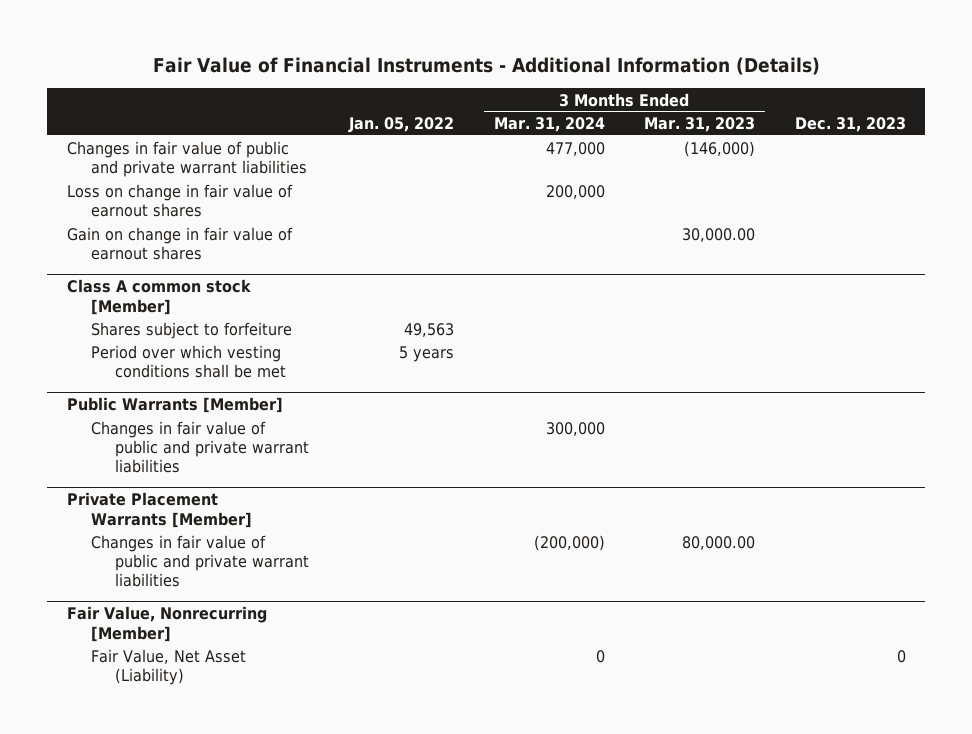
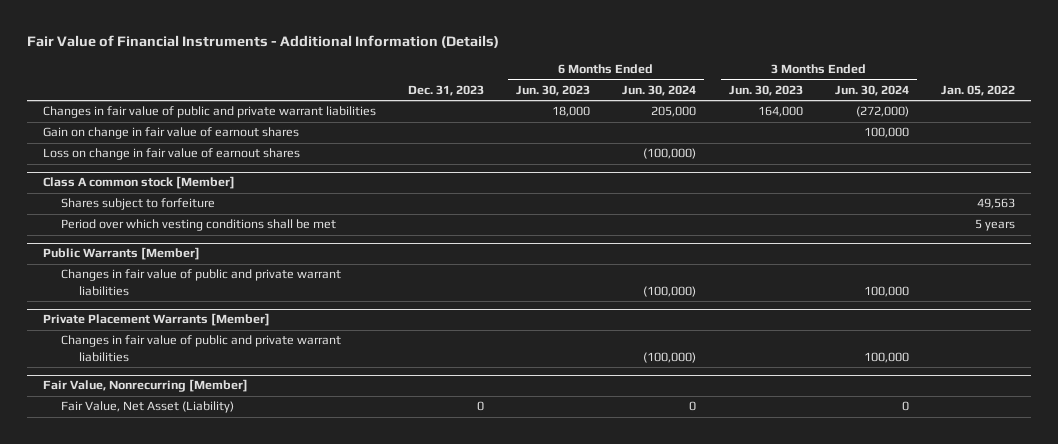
- | Jan. 05, 2022 | 3 Months Ended Mar. 31, 2024 | 3 Months Ended Mar. 31, 2023 | Dec. 31, 2023
+ | Dec. 31, 2023 | 6 Months Ended Jun. 30, 2023 | 6 Months Ended Jun. 30, 2024 | 3 Months Ended Jun. 30, 2023 | 3 Months Ended Jun. 30, 2024 | Jan. 05, 2022
moved down: Loss on change in fair value of earnout shares | | | (100,000) | | |

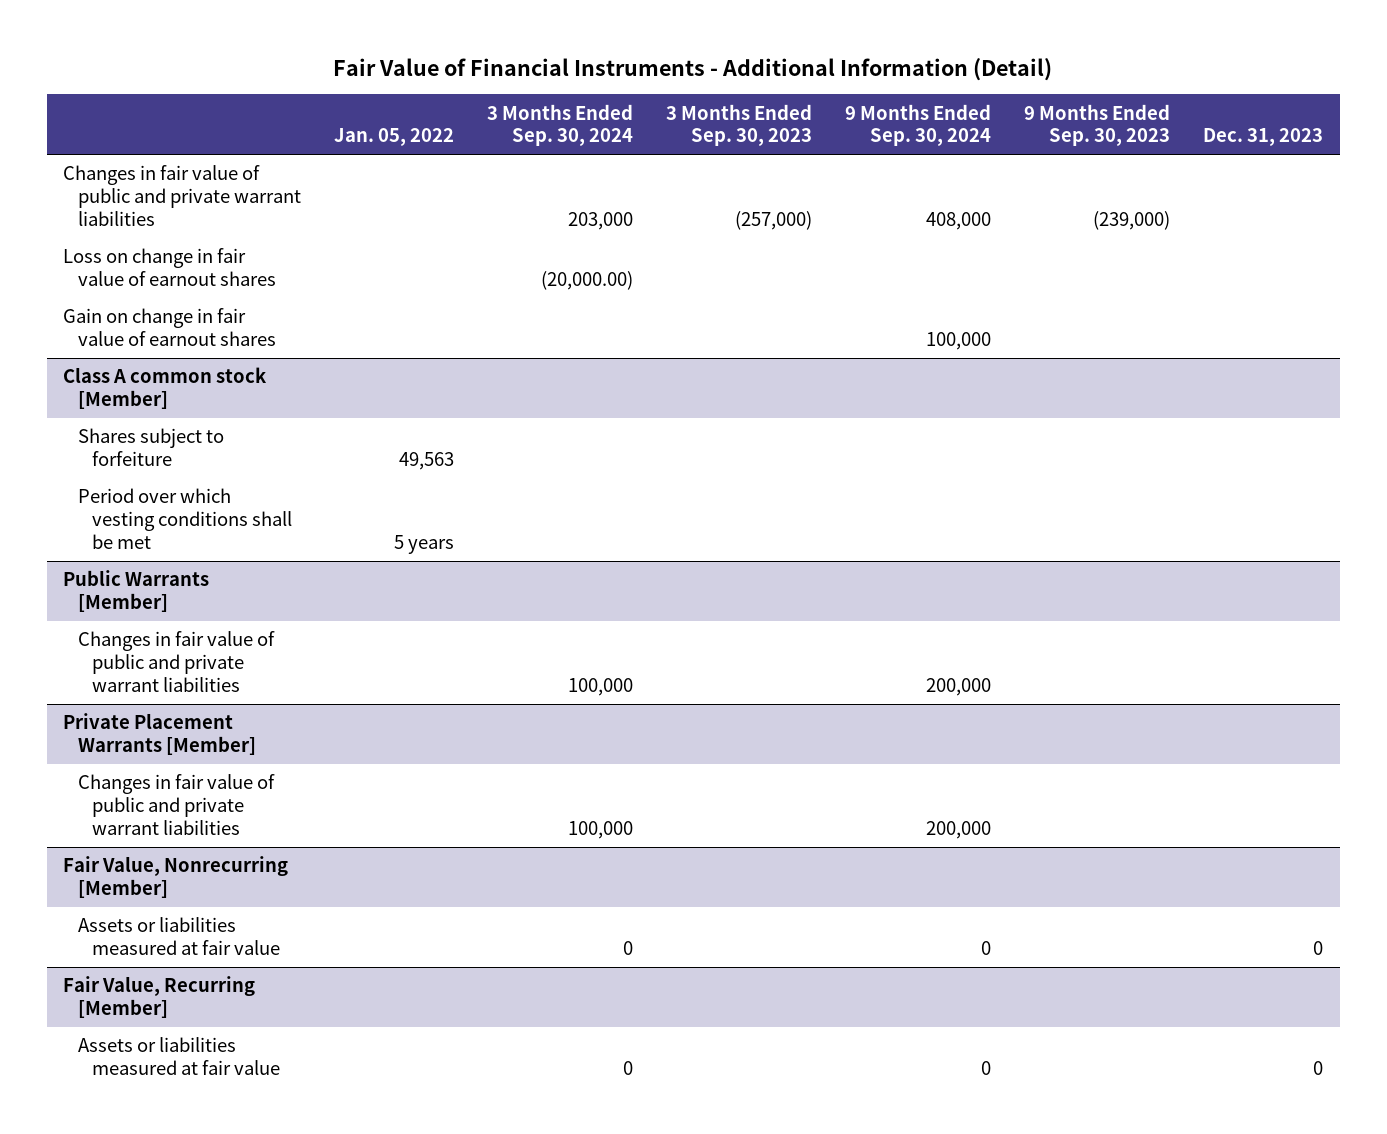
- Fair Value of Financial Instruments - Additional Information (Details)
+ Fair Value of Financial Instruments - Additional Information (Detail)
- | Dec. 31, 2023 | 6 Months Ended Jun. 30, 2023 | 6 Months Ended Jun. 30, 2024 | 3 Months Ended Jun. 30, 2023 | 3 Months Ended Jun. 30, 2024 | Jan. 05, 2022
+ | Jan. 05, 2022 | 3 Months Ended Sep. 30, 2024 | 3 Months Ended Sep. 30, 2023 | 9 Months Ended Sep. 30, 2024 | 9 Months Ended Sep. 30, 2023 | Dec. 31, 2023
moved down: Gain on change in fair value of earnout shares | | | | 100,000 | |
@ Fair Value, Nonrecurring [Member]
- Fair Value, Net Asset (Liability) | 0 | | 0 | | 0 |
+ Assets or liabilities measured at fair value | | 0 | | 0 | | 0
+ Fair Value, Recurring [Member]
+ Assets or liabilities measured at fair value | | 0 | | 0 | | 0

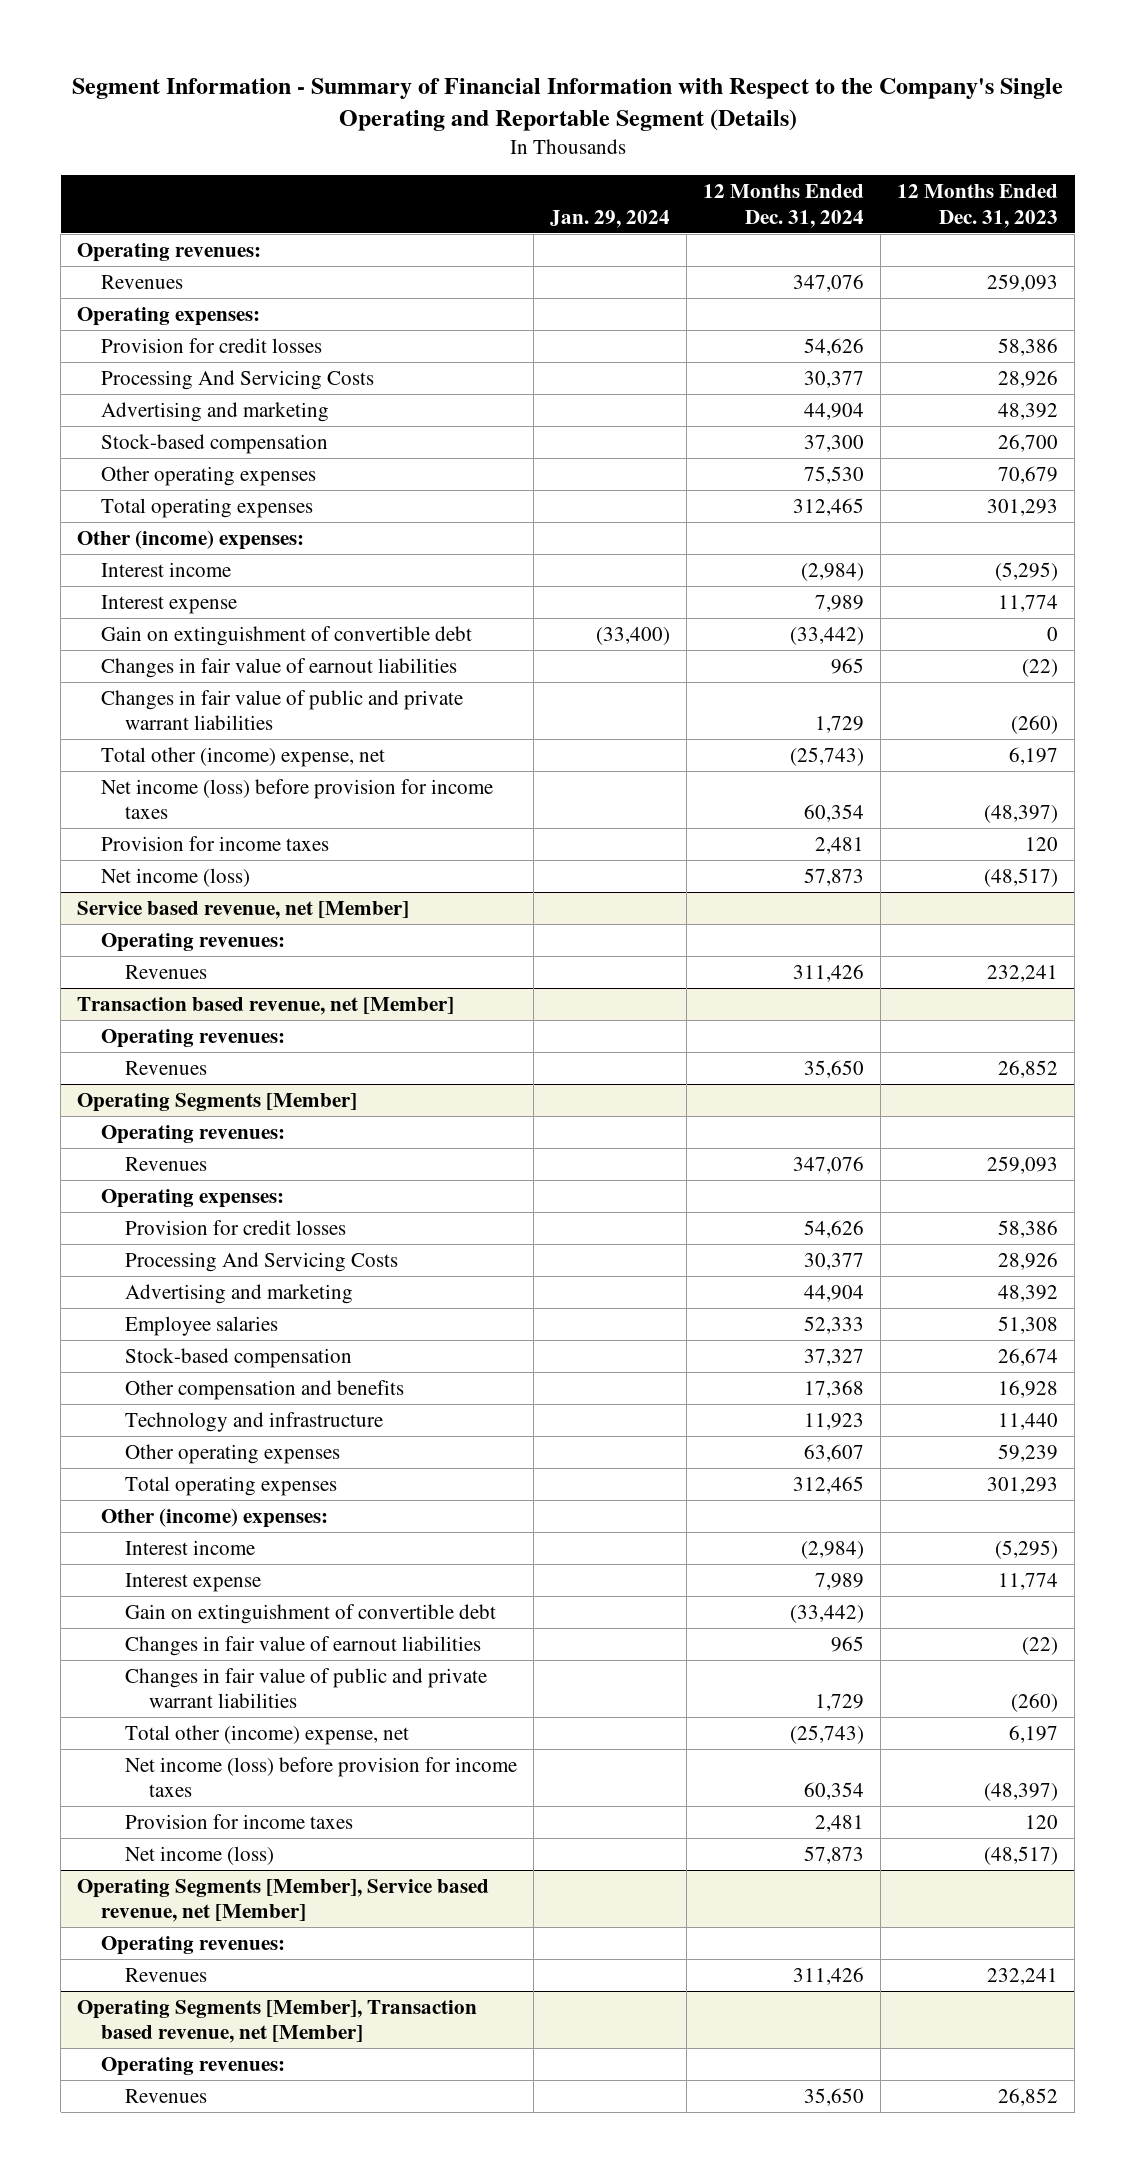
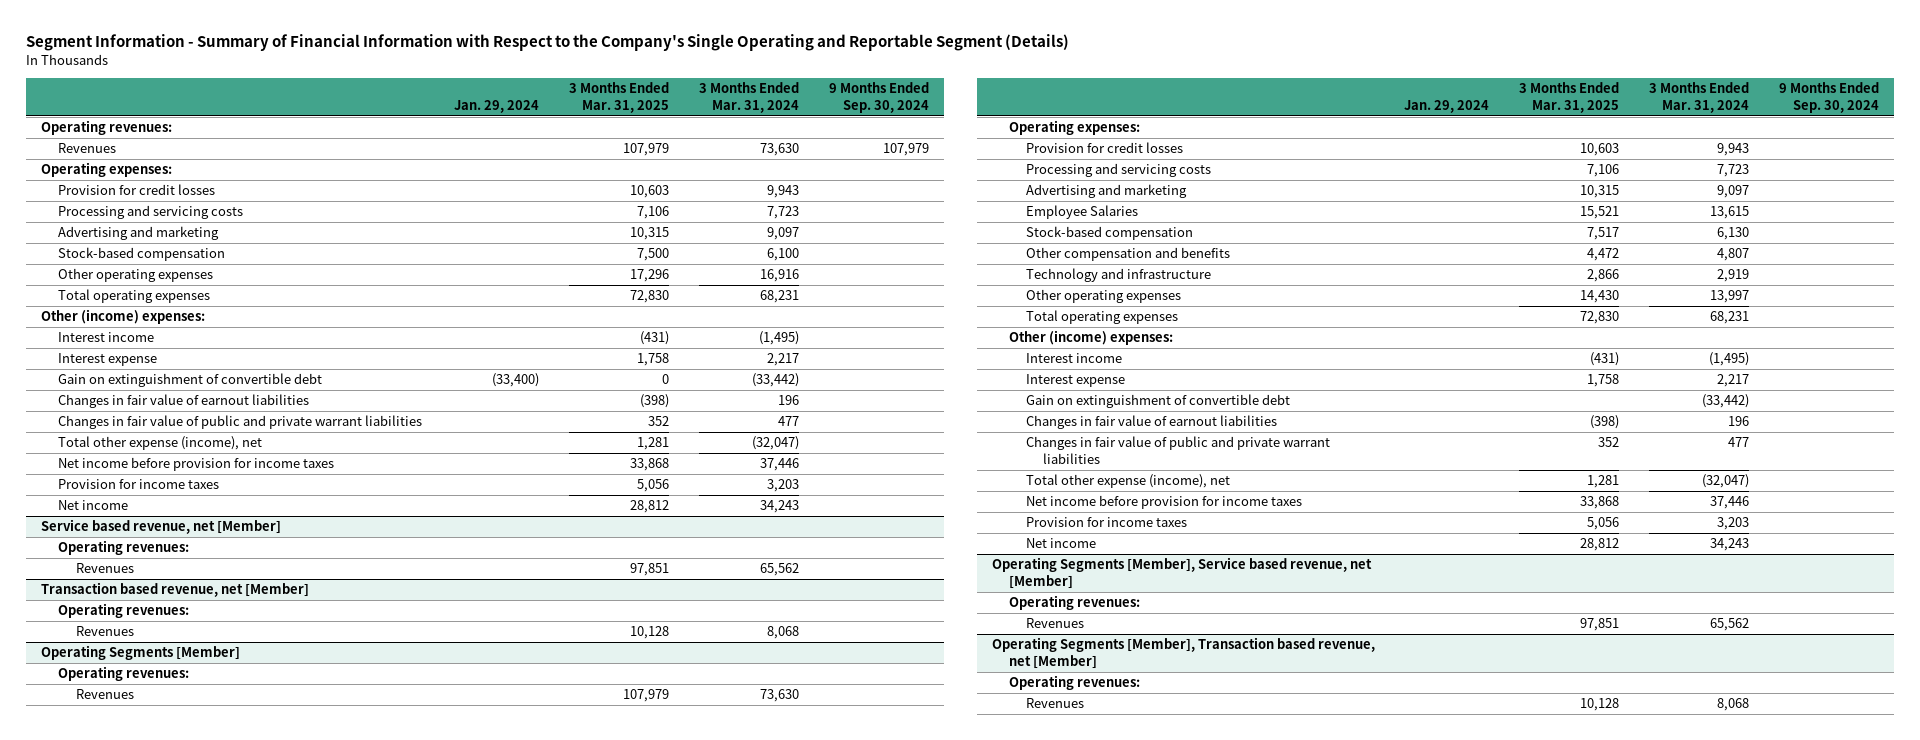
- | Jan. 29, 2024 | 12 Months Ended Dec. 31, 2024 | 12 Months Ended Dec. 31, 2023
+ | Jan. 29, 2024 | 3 Months Ended Mar. 31, 2025 | 3 Months Ended Mar. 31, 2024 | 9 Months Ended Sep. 30, 2024
- Processing And Servicing Costs | | 30,377 | 28,926
+ Processing and servicing costs | | 7,106 | 7,723 |
- Total other (income) expense, net | | (25,743) | 6,197
- Net income (loss) before provision for income taxes | | 60,354 | (48,397)
+ Total other expense (income), net | | 1,281 | (32,047) |
+ Net income before provision for income taxes | | 33,868 | 37,446 |
- Net income (loss) | | 57,873 | (48,517)
+ Net income | | 28,812 | 34,243 |
@ Operating Segments [Member]
- Processing And Servicing Costs | | 30,377 | 28,926
+ Processing and servicing costs | | 7,106 | 7,723 |
- Employee salaries | | 52,333 | 51,308
+ Employee Salaries | | 15,521 | 13,615 |
- Total other (income) expense, net | | (25,743) | 6,197
- Net income (loss) before provision for income taxes | | 60,354 | (48,397)
+ Total other expense (income), net | | 1,281 | (32,047) |
+ Net income before provision for income taxes | | 33,868 | 37,446 |
- Net income (loss) | | 57,873 | (48,517)
+ Net income | | 28,812 | 34,243 |

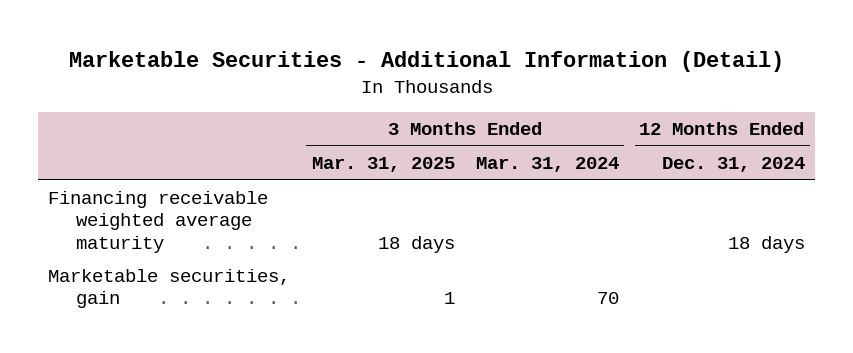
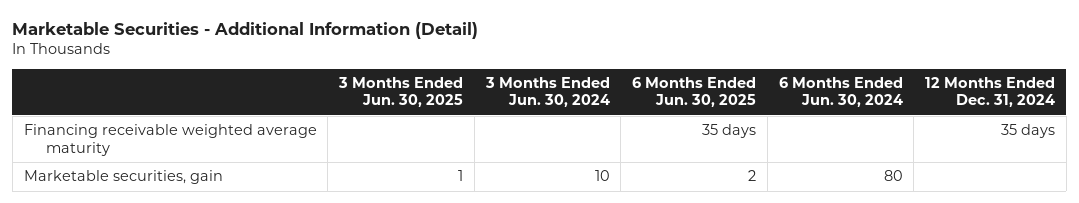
- | 3 Months Ended Mar. 31, 2025 | 3 Months Ended Mar. 31, 2024 | 12 Months Ended Dec. 31, 2024
+ | 3 Months Ended Jun. 30, 2025 | 3 Months Ended Jun. 30, 2024 | 6 Months Ended Jun. 30, 2025 | 6 Months Ended Jun. 30, 2024 | 12 Months Ended Dec. 31, 2024
- Financing receivable weighted average maturity | 18 days | | 18 days
+ Financing receivable weighted average maturity | | | 35 days | | 35 days

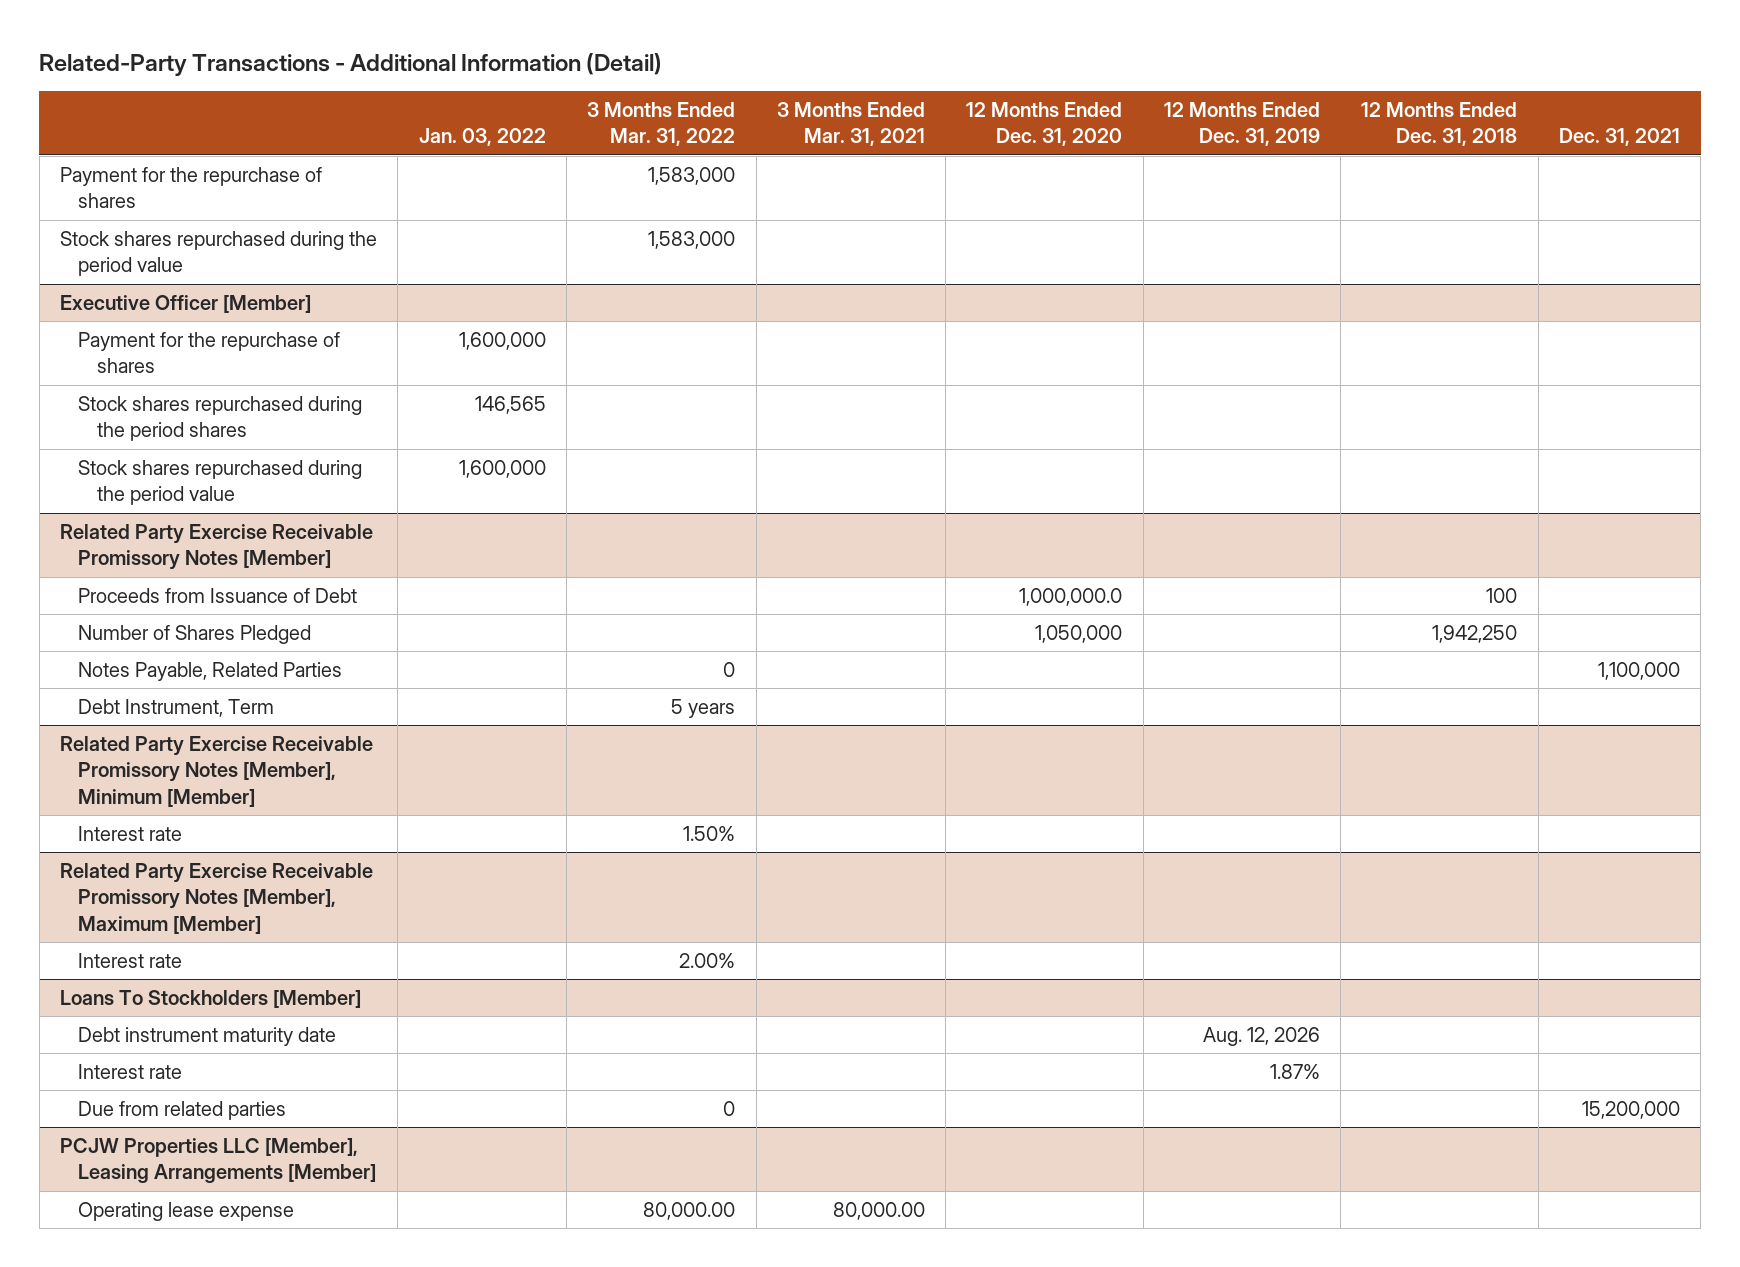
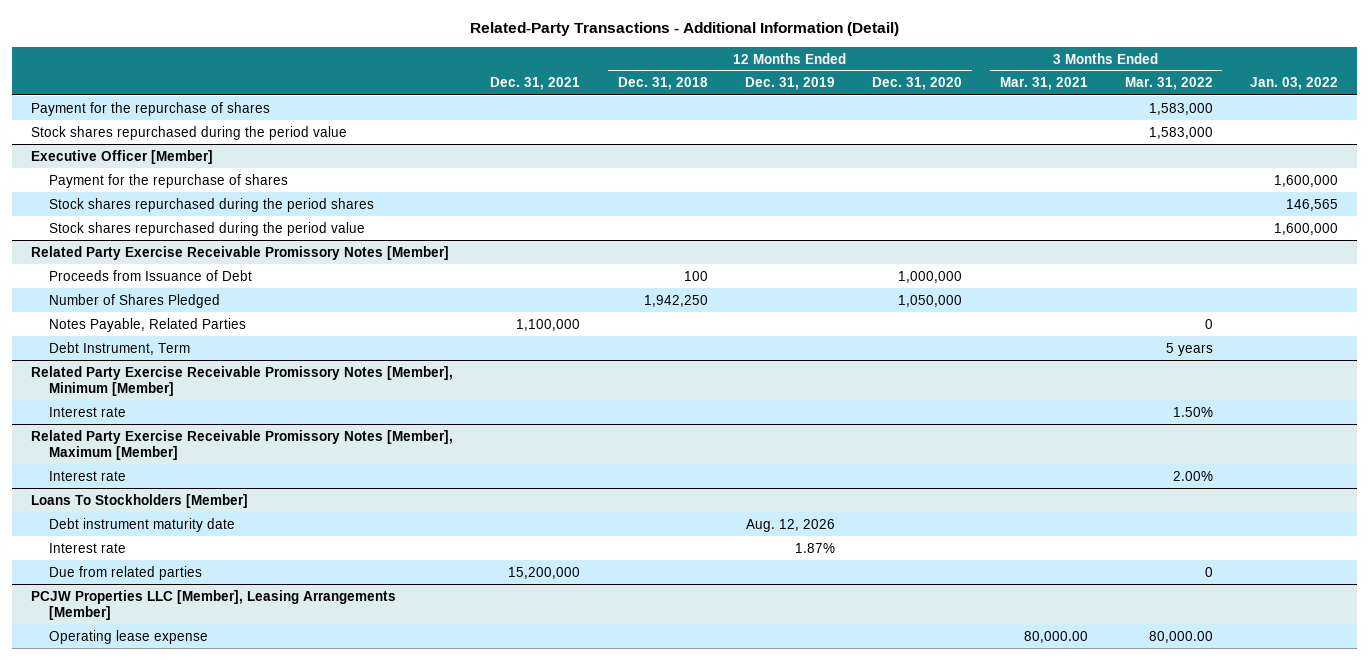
- | Jan. 03, 2022 | 3 Months Ended Mar. 31, 2022 | 3 Months Ended Mar. 31, 2021 | 12 Months Ended Dec. 31, 2020 | 12 Months Ended Dec. 31, 2019 | 12 Months Ended Dec. 31, 2018 | Dec. 31, 2021
+ | Dec. 31, 2021 | 12 Months Ended Dec. 31, 2018 | 12 Months Ended Dec. 31, 2019 | 12 Months Ended Dec. 31, 2020 | 3 Months Ended Mar. 31, 2021 | 3 Months Ended Mar. 31, 2022 | Jan. 03, 2022
@ Related Party Exercise Receivable Promissory Notes [Member]
- Proceeds from Issuance of Debt | | | | 1,000,000.0 | | 100 |
+ Proceeds from Issuance of Debt | | 100 | | 1,000,000 | | |

